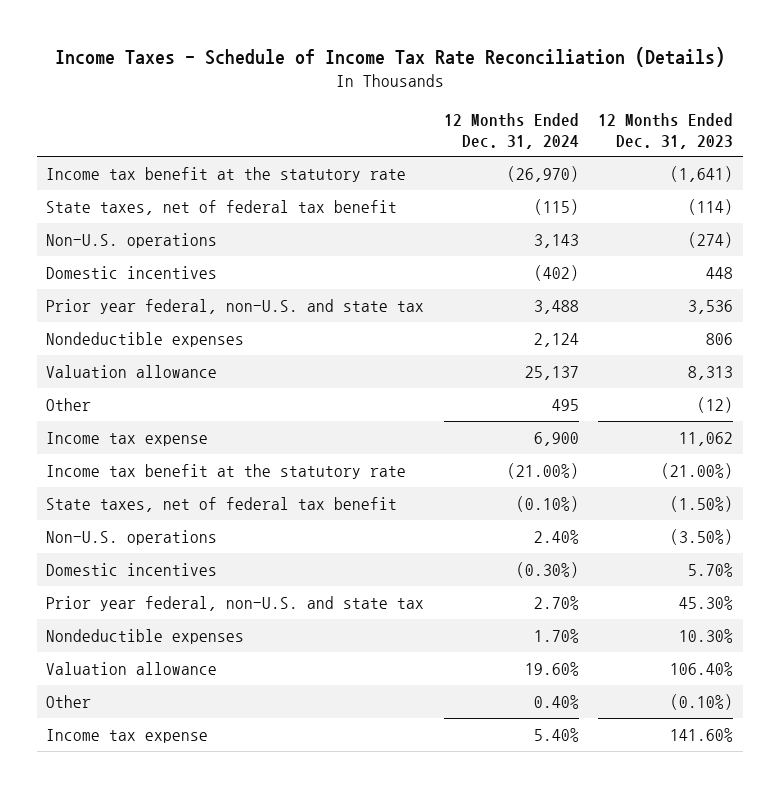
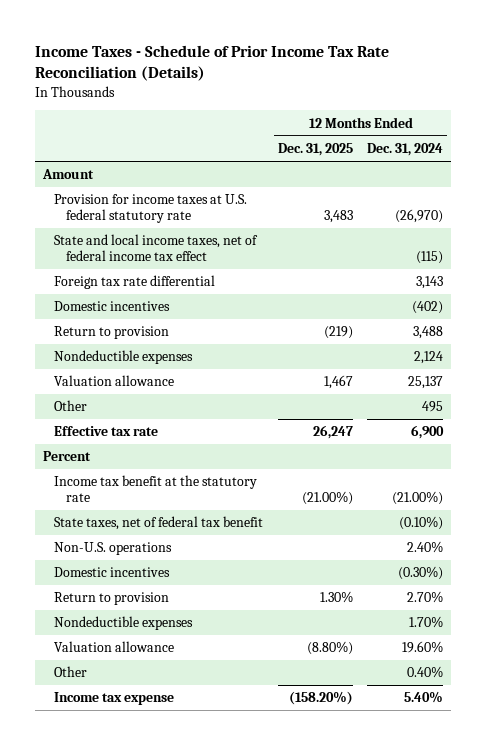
- Income Taxes - Schedule of Income Tax Rate Reconciliation (Details)
+ Income Taxes - Schedule of Prior Income Tax Rate Reconciliation (Details)
- | 12 Months Ended Dec. 31, 2024 | 12 Months Ended Dec. 31, 2023
+ | 12 Months Ended Dec. 31, 2025 | 12 Months Ended Dec. 31, 2024
- Income tax benefit at the statutory rate | (26,970) | (1,641)
- State taxes, net of federal tax benefit | (115) | (114)
- Non-U.S. operations | 3,143 | (274)
+ Amount
+ Provision for income taxes at U.S. federal statutory rate | 3,483 | (26,970)
+ State and local income taxes, net of federal income tax effect | | (115)
+ Foreign tax rate differential | | 3,143
- Prior year federal, non-U.S. and state tax | 3,488 | 3,536
+ Return to provision | (219) | 3,488
- Income tax expense | 6,900 | 11,062
+ Effective tax rate | 26,247 | 6,900
+ Percent
- Prior year federal, non-U.S. and state tax | 2.70% | 45.30%
+ Return to provision | 1.30% | 2.70%

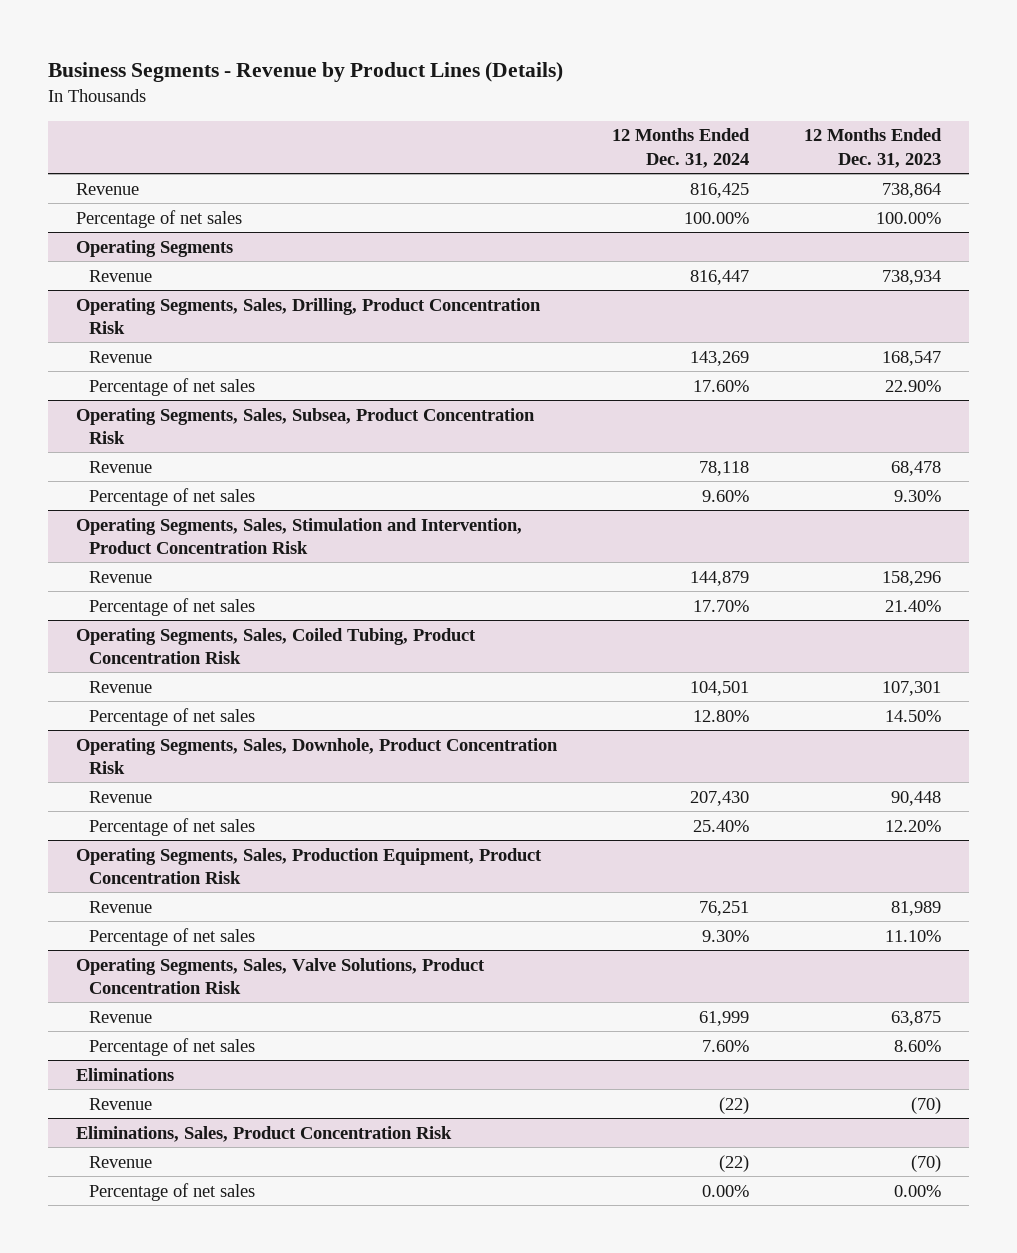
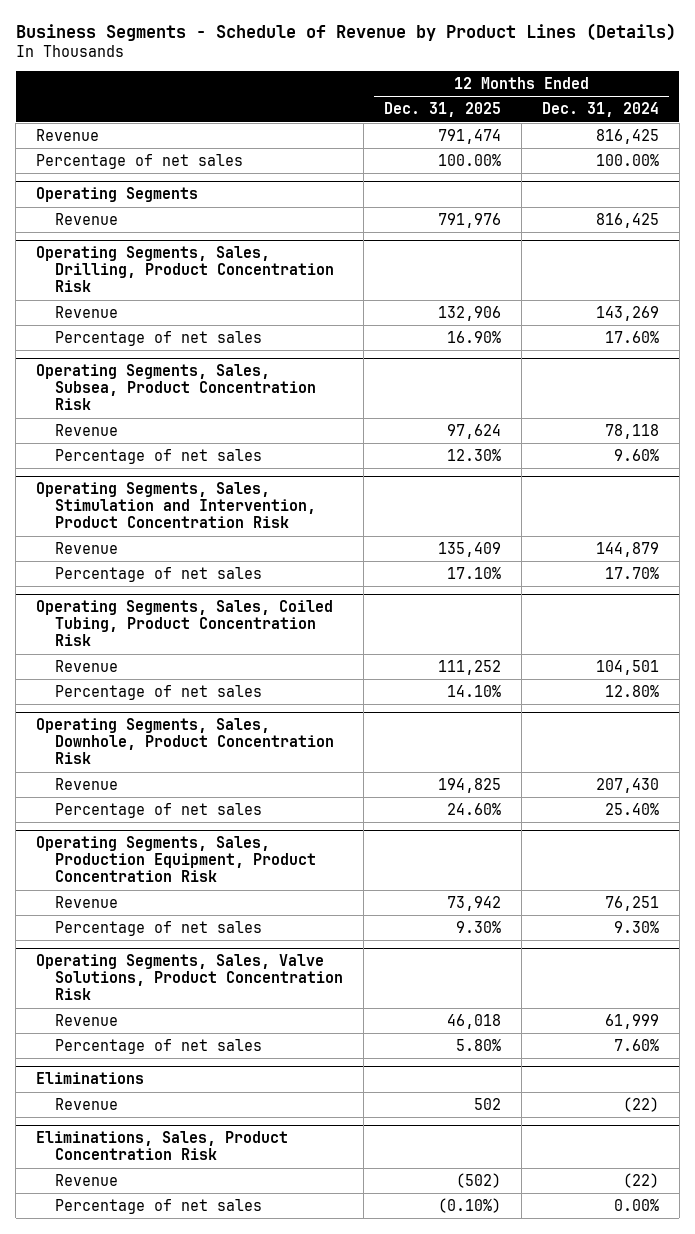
- Business Segments - Revenue by Product Lines (Details)
+ Business Segments - Schedule of Revenue by Product Lines (Details)
- | 12 Months Ended Dec. 31, 2024 | 12 Months Ended Dec. 31, 2023
+ | 12 Months Ended Dec. 31, 2025 | 12 Months Ended Dec. 31, 2024
@ Operating Segments
- Revenue | 816,447 | 738,934
+ Revenue | 791,976 | 816,425

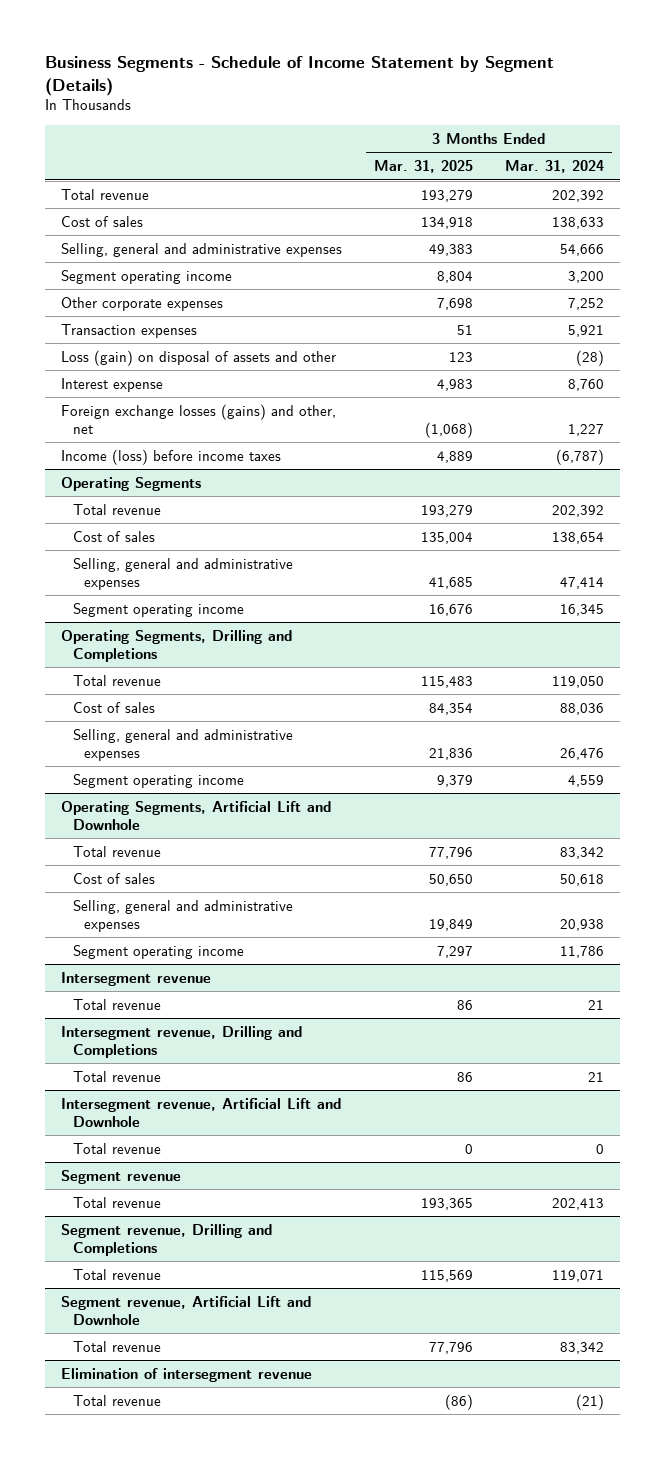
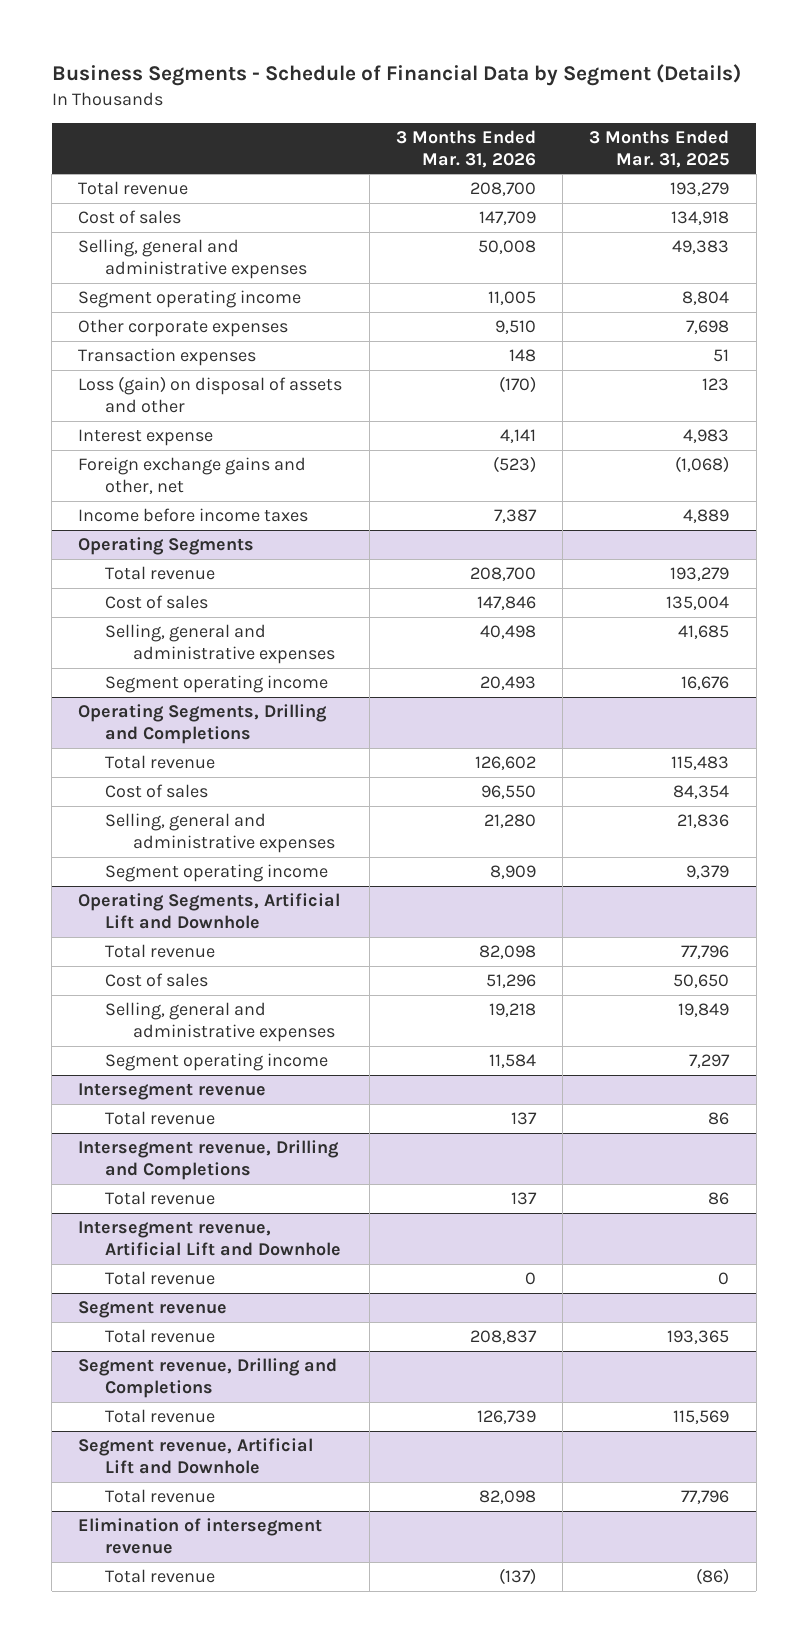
- Business Segments - Schedule of Income Statement by Segment (Details)
+ Business Segments - Schedule of Financial Data by Segment (Details)
- | 3 Months Ended Mar. 31, 2025 | 3 Months Ended Mar. 31, 2024
+ | 3 Months Ended Mar. 31, 2026 | 3 Months Ended Mar. 31, 2025
- Foreign exchange losses (gains) and other, net | (1,068) | 1,227
- Income (loss) before income taxes | 4,889 | (6,787)
+ Foreign exchange gains and other, net | (523) | (1,068)
+ Income before income taxes | 7,387 | 4,889

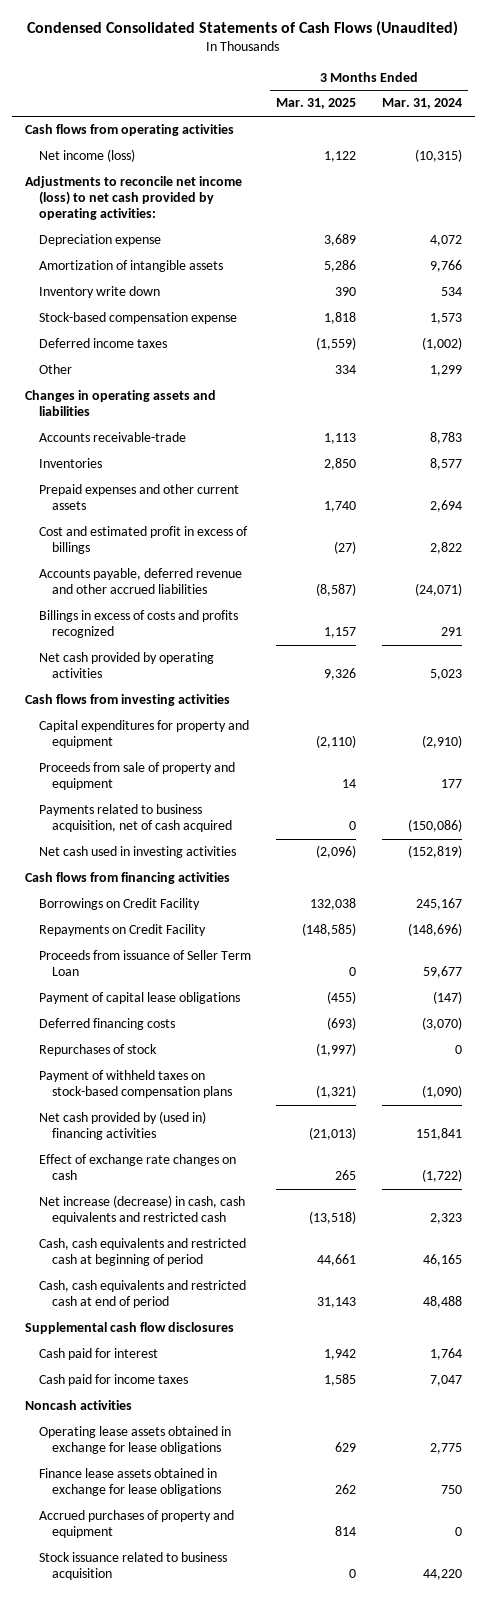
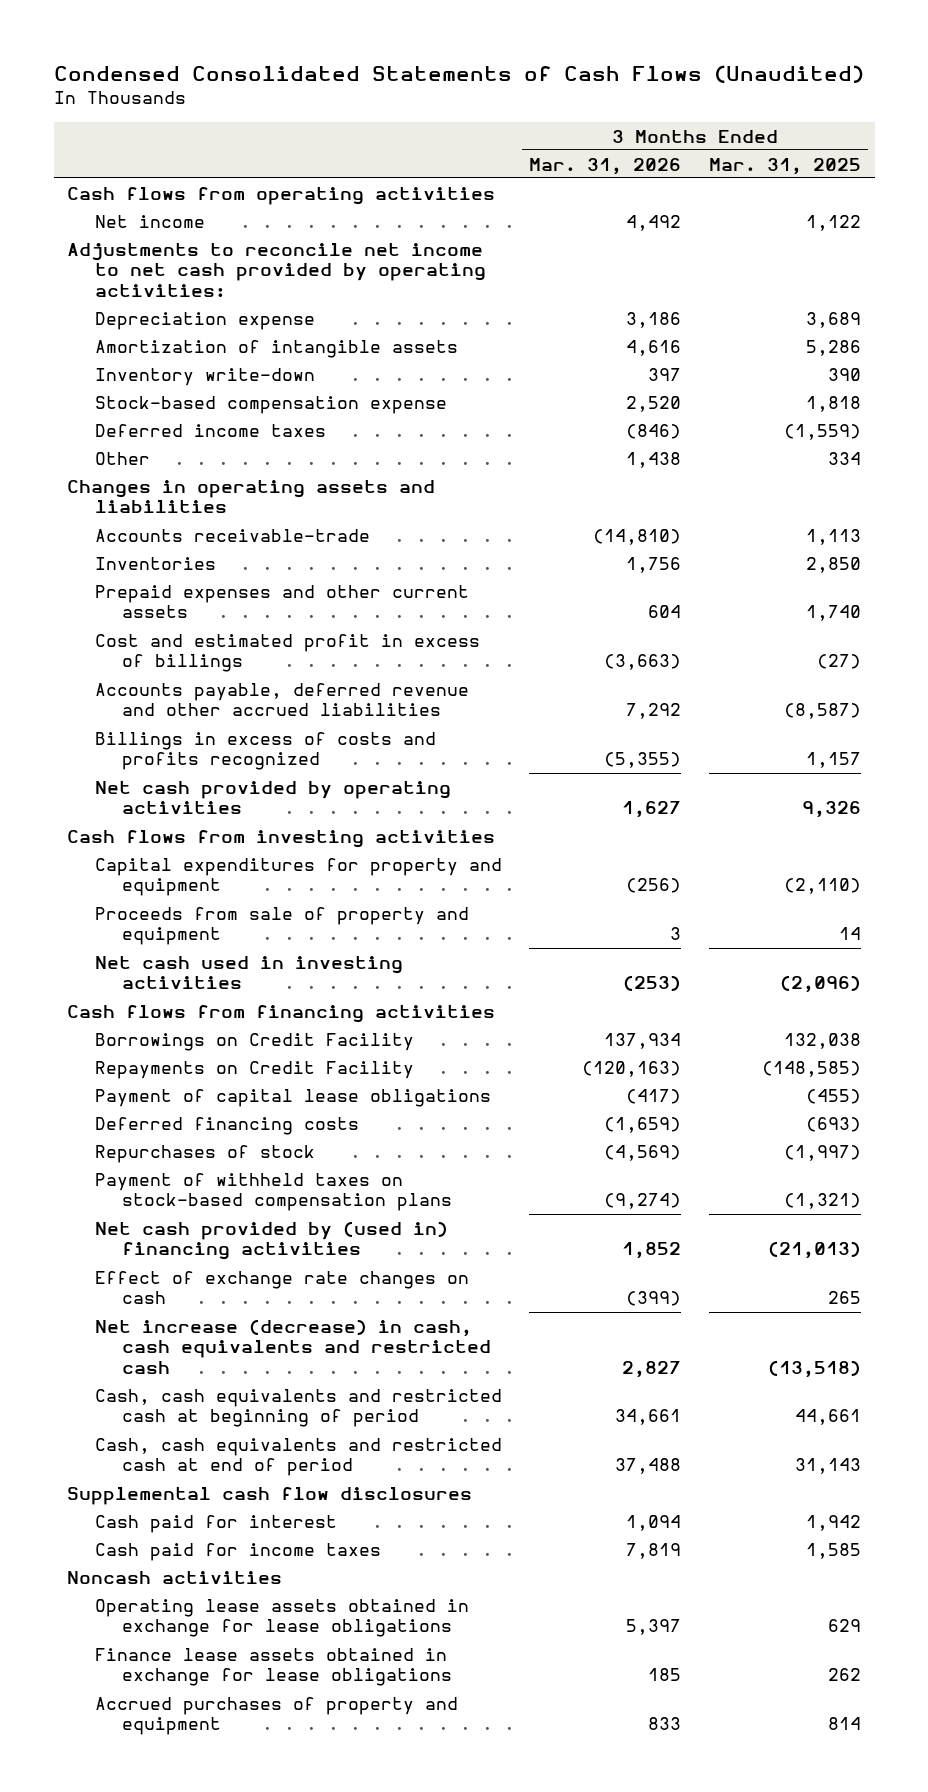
- | 3 Months Ended Mar. 31, 2025 | 3 Months Ended Mar. 31, 2024
+ | 3 Months Ended Mar. 31, 2026 | 3 Months Ended Mar. 31, 2025
- Net income (loss) | 1,122 | (10,315)
- Adjustments to reconcile net income (loss) to net cash provided by operating activities:
+ Net income | 4,492 | 1,122
+ Adjustments to reconcile net income to net cash provided by operating activities:
- Inventory write down | 390 | 534
+ Inventory write-down | 397 | 390
- Payments related to business acquisition, net of cash acquired | 0 | (150,086)
- Proceeds from issuance of Seller Term Loan | 0 | 59,677
- Stock issuance related to business acquisition | 0 | 44,220

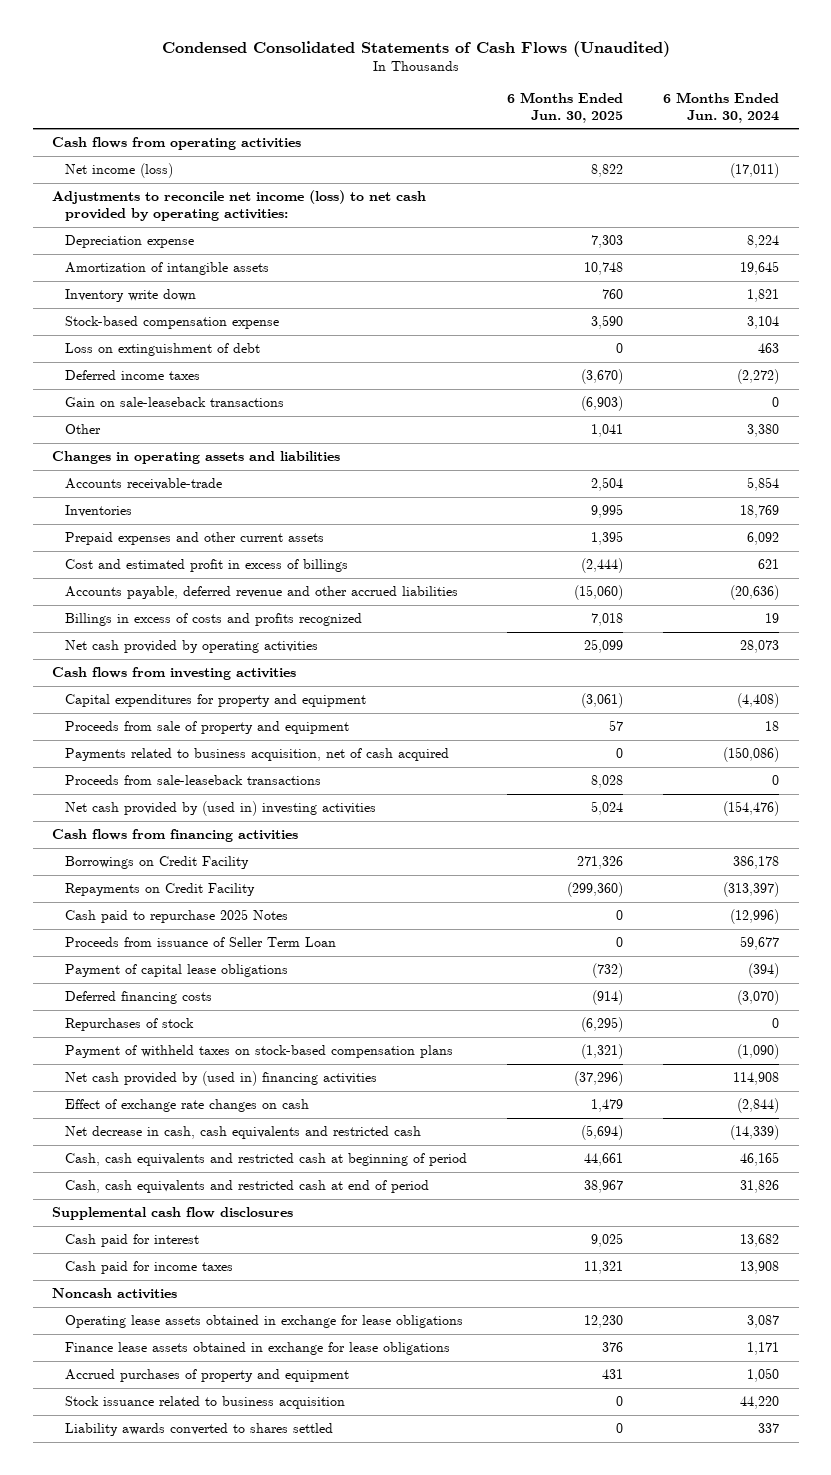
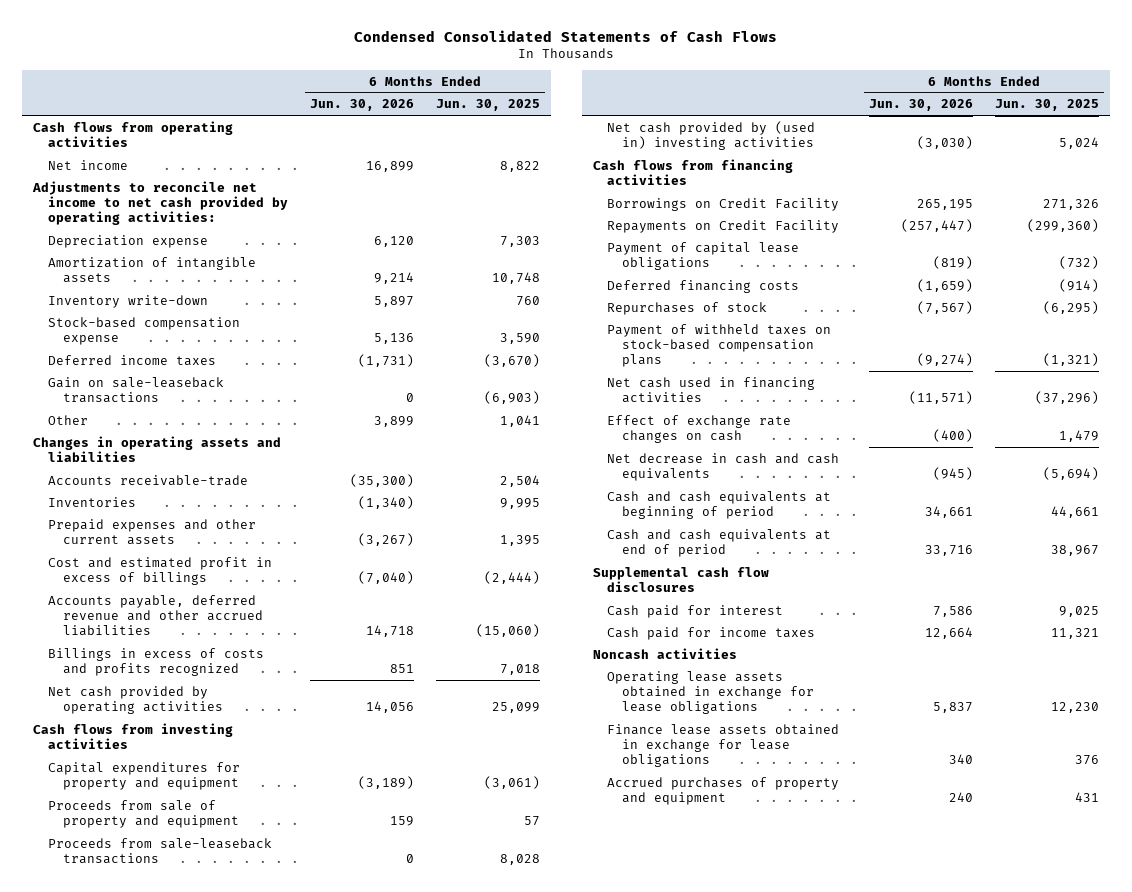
- Condensed Consolidated Statements of Cash Flows (Unaudited)
+ Condensed Consolidated Statements of Cash Flows
- | 6 Months Ended Jun. 30, 2025 | 6 Months Ended Jun. 30, 2024
+ | 6 Months Ended Jun. 30, 2026 | 6 Months Ended Jun. 30, 2025
- Net income (loss) | 8,822 | (17,011)
- Adjustments to reconcile net income (loss) to net cash provided by operating activities:
+ Net income | 16,899 | 8,822
+ Adjustments to reconcile net income to net cash provided by operating activities:
- Inventory write down | 760 | 1,821
+ Inventory write-down | 5,897 | 760
- Loss on extinguishment of debt | 0 | 463
- Payments related to business acquisition, net of cash acquired | 0 | (150,086)
- Cash paid to repurchase 2025 Notes | 0 | (12,996)
- Proceeds from issuance of Seller Term Loan | 0 | 59,677
- Net cash provided by (used in) financing activities | (37,296) | 114,908
+ Net cash used in financing activities | (11,571) | (37,296)
- Net decrease in cash, cash equivalents and restricted cash | (5,694) | (14,339)
- Cash, cash equivalents and restricted cash at beginning of period | 44,661 | 46,165
- Cash, cash equivalents and restricted cash at end of period | 38,967 | 31,826
+ Net decrease in cash and cash equivalents | (945) | (5,694)
+ Cash and cash equivalents at beginning of period | 34,661 | 44,661
+ Cash and cash equivalents at end of period | 33,716 | 38,967
- Stock issuance related to business acquisition | 0 | 44,220
- Liability awards converted to shares settled | 0 | 337

